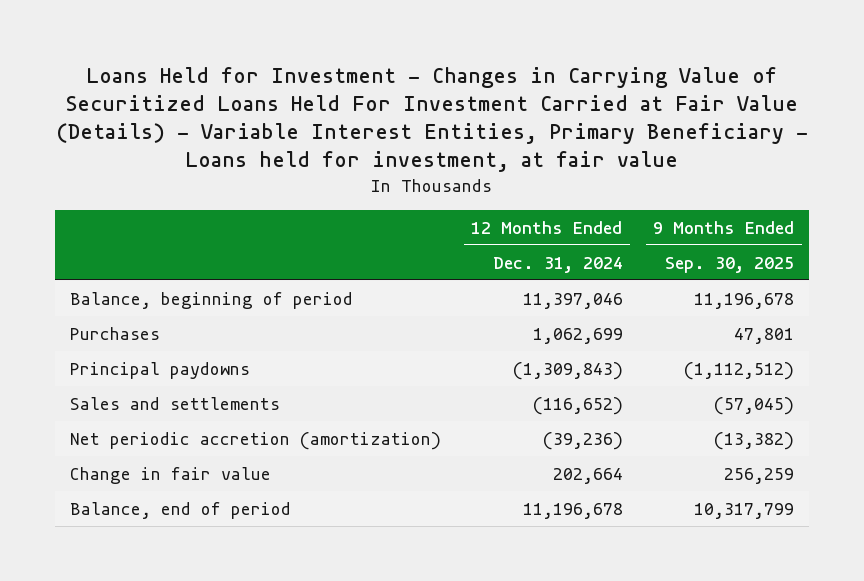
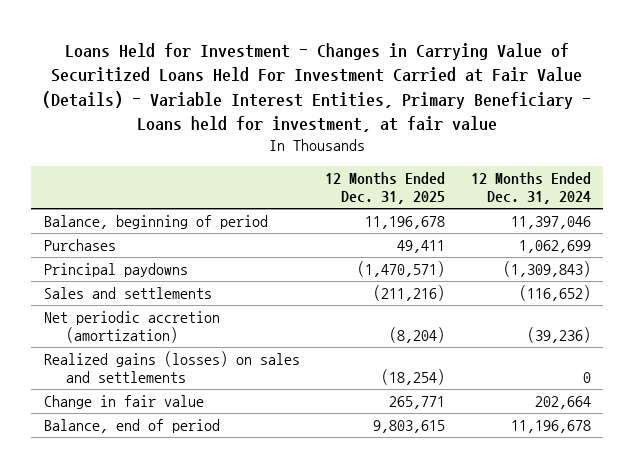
- | 12 Months Ended Dec. 31, 2024 | 9 Months Ended Sep. 30, 2025
+ | 12 Months Ended Dec. 31, 2025 | 12 Months Ended Dec. 31, 2024
+ Realized gains (losses) on sales and settlements | (18,254) | 0

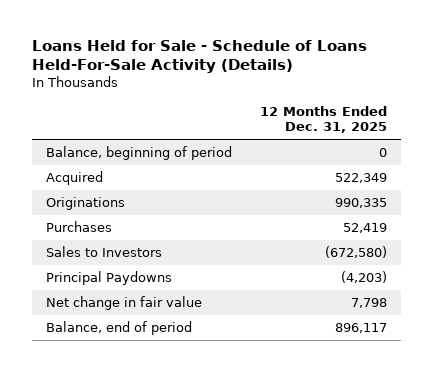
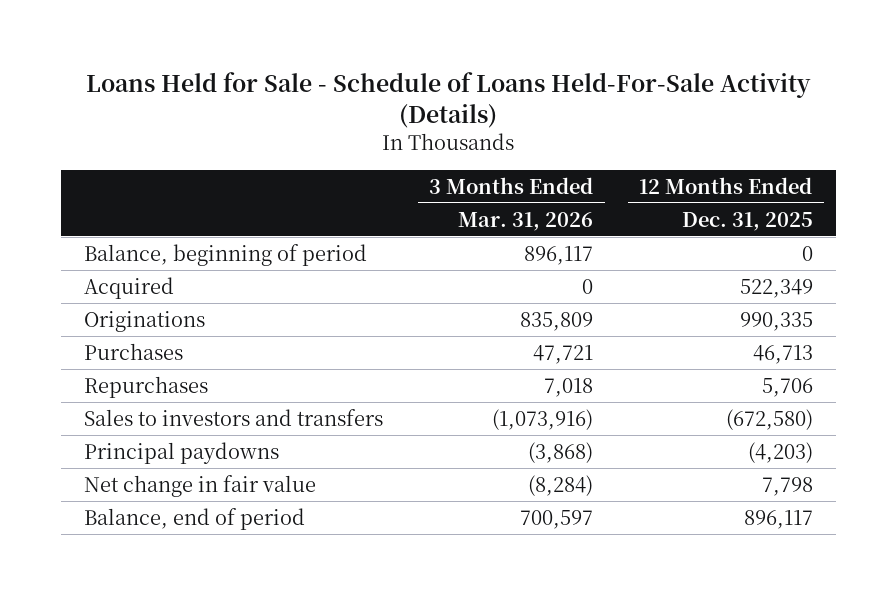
- | 12 Months Ended Dec. 31, 2025
+ | 3 Months Ended Mar. 31, 2026 | 12 Months Ended Dec. 31, 2025
- Purchases | 52,419
- Sales to Investors | (672,580)
- Principal Paydowns | (4,203)
+ Purchases | 47,721 | 46,713
+ Repurchases | 7,018 | 5,706
+ Sales to investors and transfers | (1,073,916) | (672,580)
+ Principal paydowns | (3,868) | (4,203)

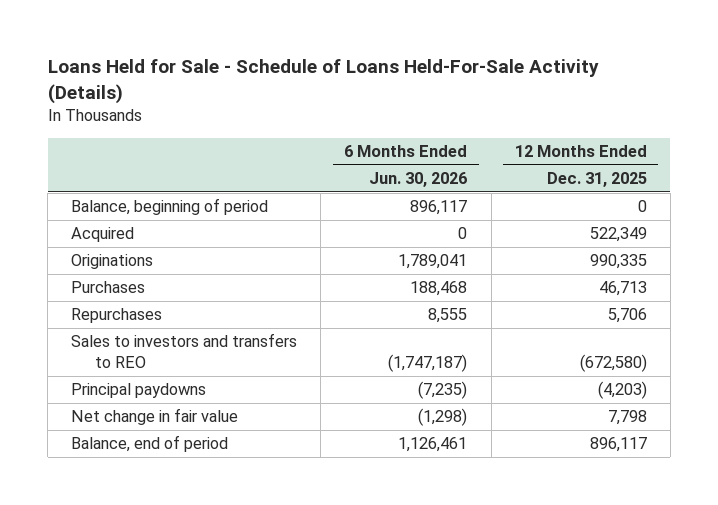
- | 3 Months Ended Mar. 31, 2026 | 12 Months Ended Dec. 31, 2025
+ | 6 Months Ended Jun. 30, 2026 | 12 Months Ended Dec. 31, 2025
- Sales to investors and transfers | (1,073,916) | (672,580)
+ Sales to investors and transfers to REO | (1,747,187) | (672,580)

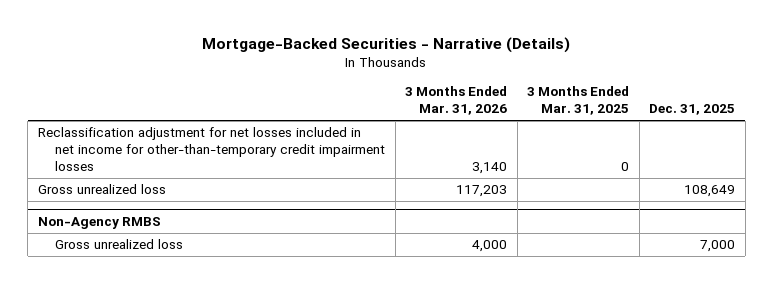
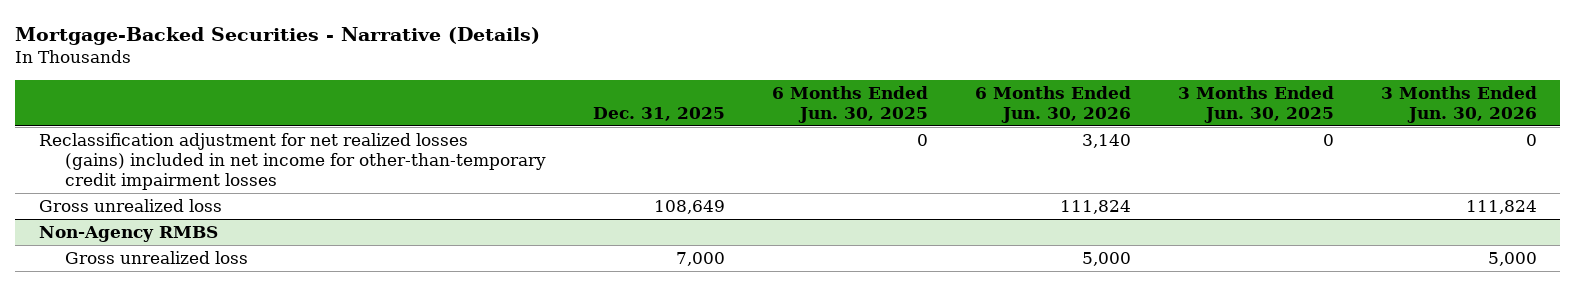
- | 3 Months Ended Mar. 31, 2026 | 3 Months Ended Mar. 31, 2025 | Dec. 31, 2025
+ | Dec. 31, 2025 | 6 Months Ended Jun. 30, 2025 | 6 Months Ended Jun. 30, 2026 | 3 Months Ended Jun. 30, 2025 | 3 Months Ended Jun. 30, 2026
- Reclassification adjustment for net losses included in net income for other-than-temporary credit impairment losses | 3,140 | 0 |
+ Reclassification adjustment for net realized losses (gains) included in net income for other-than-temporary credit impairment losses | | 0 | 3,140 | 0 | 0

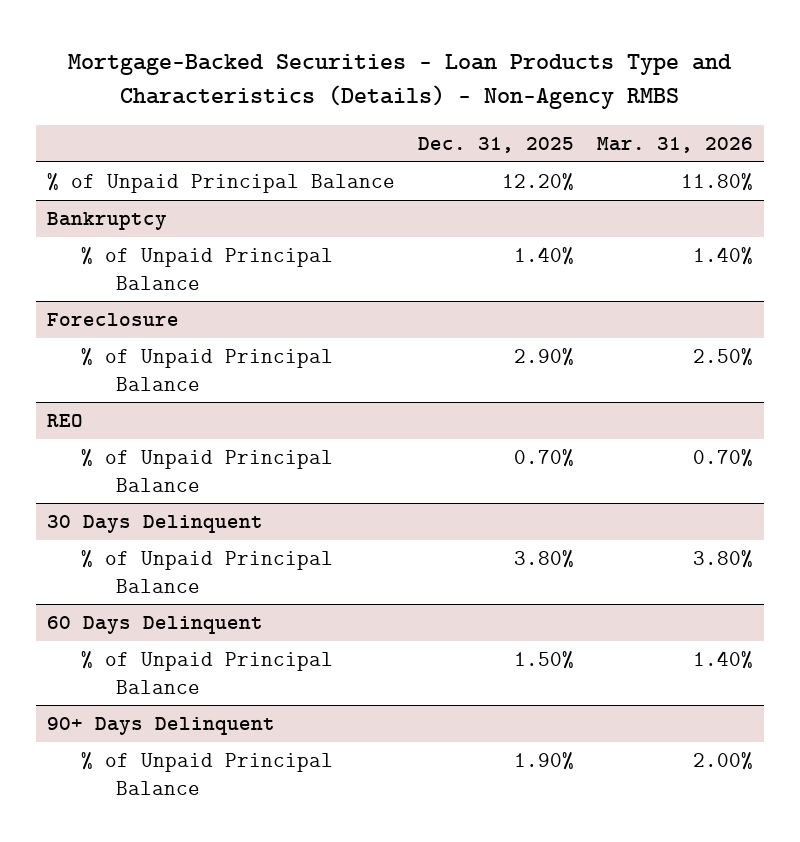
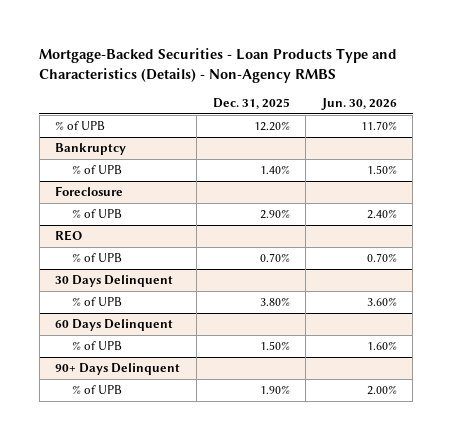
- | Dec. 31, 2025 | Mar. 31, 2026
+ | Dec. 31, 2025 | Jun. 30, 2026
- % of Unpaid Principal Balance | 12.20% | 11.80%
+ % of UPB | 12.20% | 11.70%
@ Bankruptcy
- % of Unpaid Principal Balance | 1.40% | 1.40%
+ % of UPB | 1.40% | 1.50%
@ Foreclosure
- % of Unpaid Principal Balance | 2.90% | 2.50%
+ % of UPB | 2.90% | 2.40%
@ REO
- % of Unpaid Principal Balance | 0.70% | 0.70%
+ % of UPB | 0.70% | 0.70%
@ 30 Days Delinquent
- % of Unpaid Principal Balance | 3.80% | 3.80%
+ % of UPB | 3.80% | 3.60%
@ 60 Days Delinquent
- % of Unpaid Principal Balance | 1.50% | 1.40%
+ % of UPB | 1.50% | 1.60%
@ 90+ Days Delinquent
- % of Unpaid Principal Balance | 1.90% | 2.00%
+ % of UPB | 1.90% | 2.00%

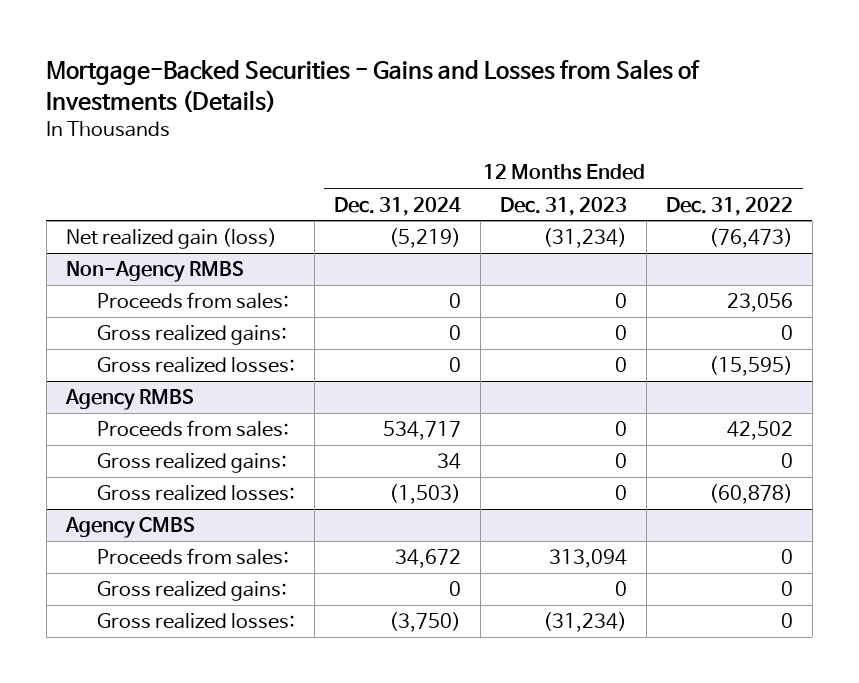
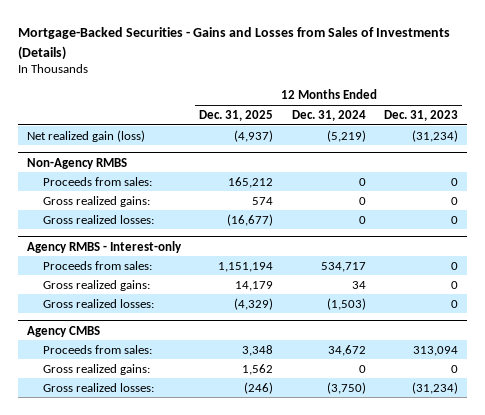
- | 12 Months Ended Dec. 31, 2024 | 12 Months Ended Dec. 31, 2023 | 12 Months Ended Dec. 31, 2022
+ | 12 Months Ended Dec. 31, 2025 | 12 Months Ended Dec. 31, 2024 | 12 Months Ended Dec. 31, 2023
- Agency RMBS
+ Agency RMBS - Interest-only

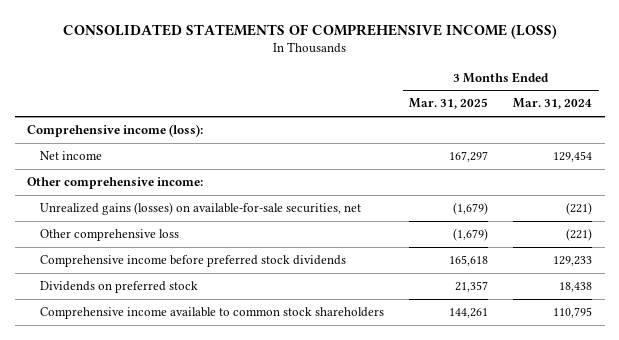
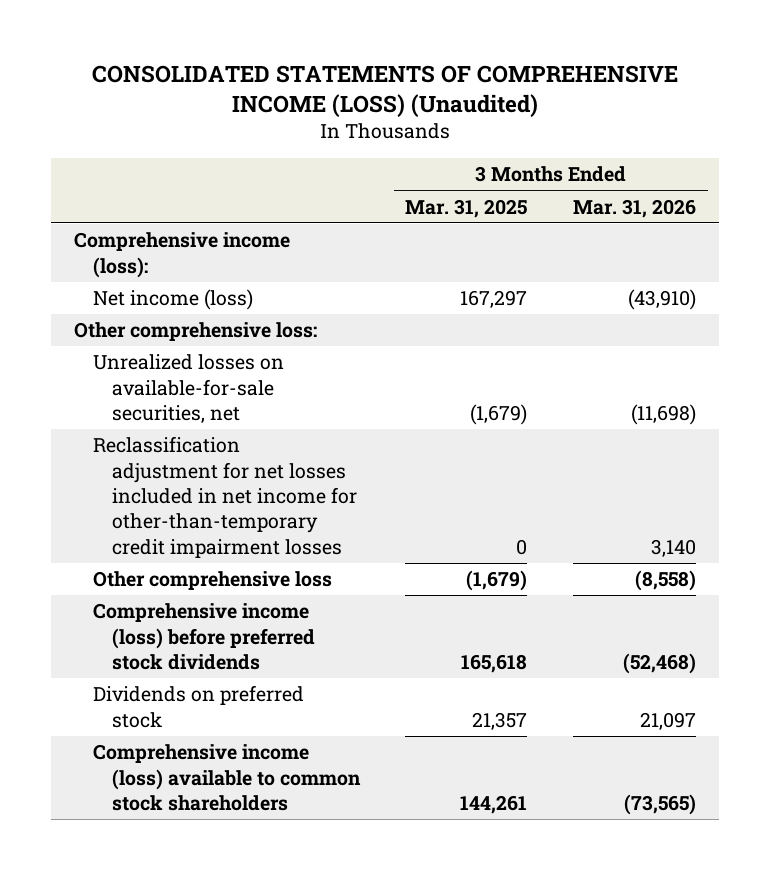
- CONSOLIDATED STATEMENTS OF COMPREHENSIVE INCOME (LOSS)
+ CONSOLIDATED STATEMENTS OF COMPREHENSIVE INCOME (LOSS) (Unaudited)
- | 3 Months Ended Mar. 31, 2025 | 3 Months Ended Mar. 31, 2024
+ | 3 Months Ended Mar. 31, 2025 | 3 Months Ended Mar. 31, 2026
- Net income | 167,297 | 129,454
- Other comprehensive income:
- Unrealized gains (losses) on available-for-sale securities, net | (1,679) | (221)
+ Net income (loss) | 167,297 | (43,910)
+ Other comprehensive loss:
+ Unrealized losses on available-for-sale securities, net | (1,679) | (11,698)
+ Reclassification adjustment for net losses included in net income for other-than-temporary credit impairment losses | 0 | 3,140
- Comprehensive income before preferred stock dividends | 165,618 | 129,233
+ Comprehensive income (loss) before preferred stock dividends | 165,618 | (52,468)
- Comprehensive income available to common stock shareholders | 144,261 | 110,795
+ Comprehensive income (loss) available to common stock shareholders | 144,261 | (73,565)

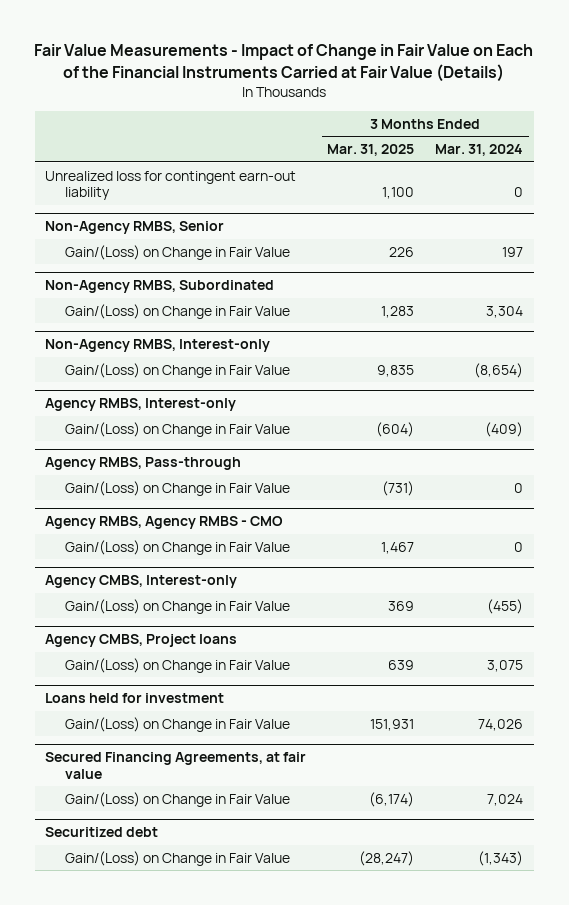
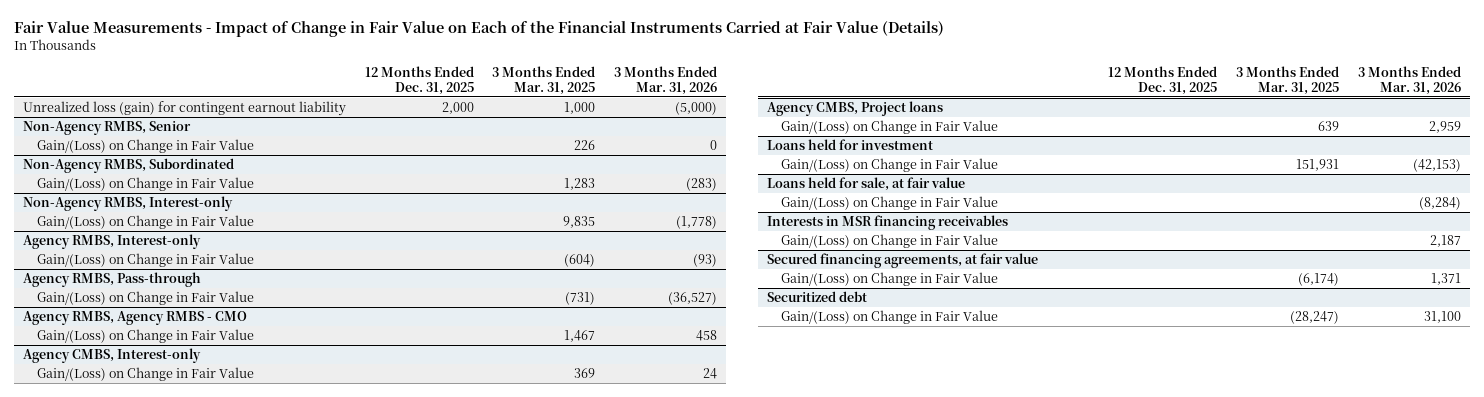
- | 3 Months Ended Mar. 31, 2025 | 3 Months Ended Mar. 31, 2024
+ | 12 Months Ended Dec. 31, 2025 | 3 Months Ended Mar. 31, 2025 | 3 Months Ended Mar. 31, 2026
- Unrealized loss for contingent earn-out liability | 1,100 | 0
+ Unrealized loss (gain) for contingent earnout liability | 2,000 | 1,000 | (5,000)
- Secured Financing Agreements, at fair value
+ Loans held for sale, at fair value
+ Gain/(Loss) on Change in Fair Value | | | (8,284)
+ Interests in MSR financing receivables
+ Gain/(Loss) on Change in Fair Value | | | 2,187
+ Secured financing agreements, at fair value

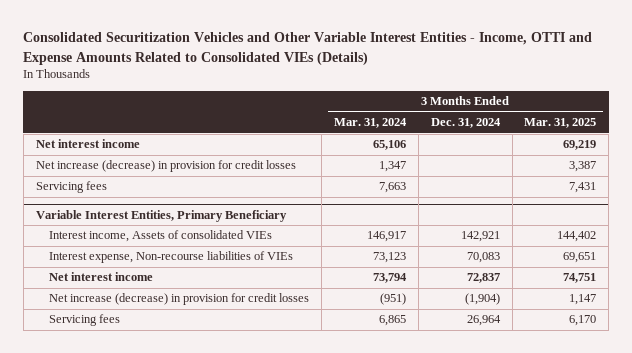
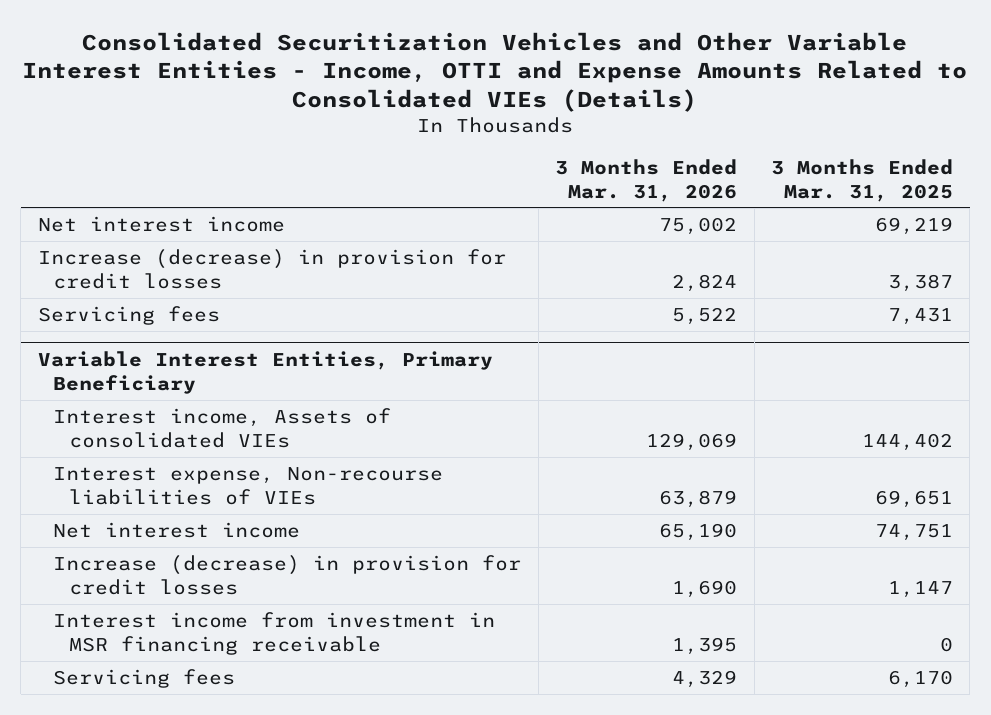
- | 3 Months Ended Mar. 31, 2024 | 3 Months Ended Dec. 31, 2024 | 3 Months Ended Mar. 31, 2025
+ | 3 Months Ended Mar. 31, 2026 | 3 Months Ended Mar. 31, 2025
- Net increase (decrease) in provision for credit losses | 1,347 | | 3,387
+ Increase (decrease) in provision for credit losses | 2,824 | 3,387
@ Variable Interest Entities, Primary Beneficiary
- Net increase (decrease) in provision for credit losses | (951) | (1,904) | 1,147
+ Increase (decrease) in provision for credit losses | 1,690 | 1,147
+ Interest income from investment in MSR financing receivable | 1,395 | 0

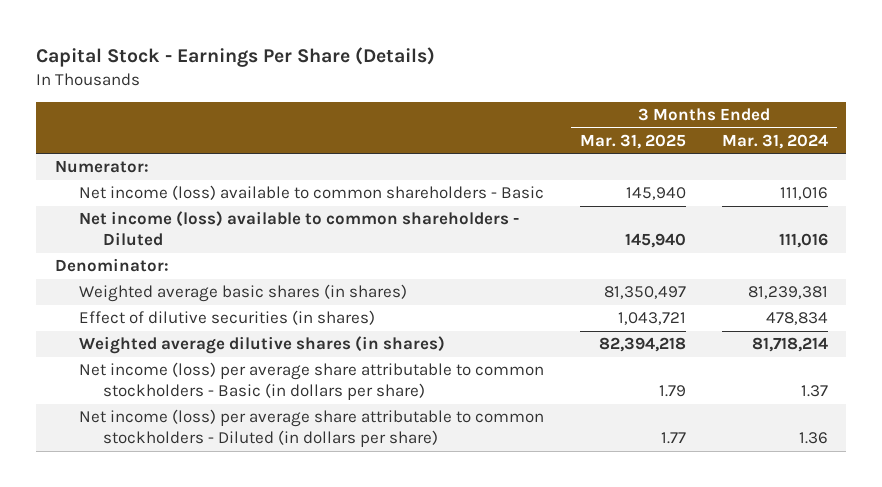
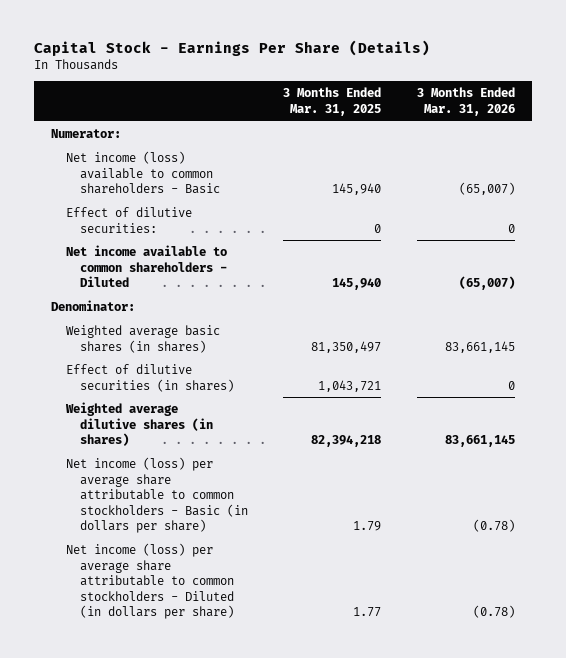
- | 3 Months Ended Mar. 31, 2025 | 3 Months Ended Mar. 31, 2024
+ | 3 Months Ended Mar. 31, 2025 | 3 Months Ended Mar. 31, 2026
- Net income (loss) available to common shareholders - Diluted | 145,940 | 111,016
+ Effect of dilutive securities: | 0 | 0
+ Net income available to common shareholders - Diluted | 145,940 | (65,007)

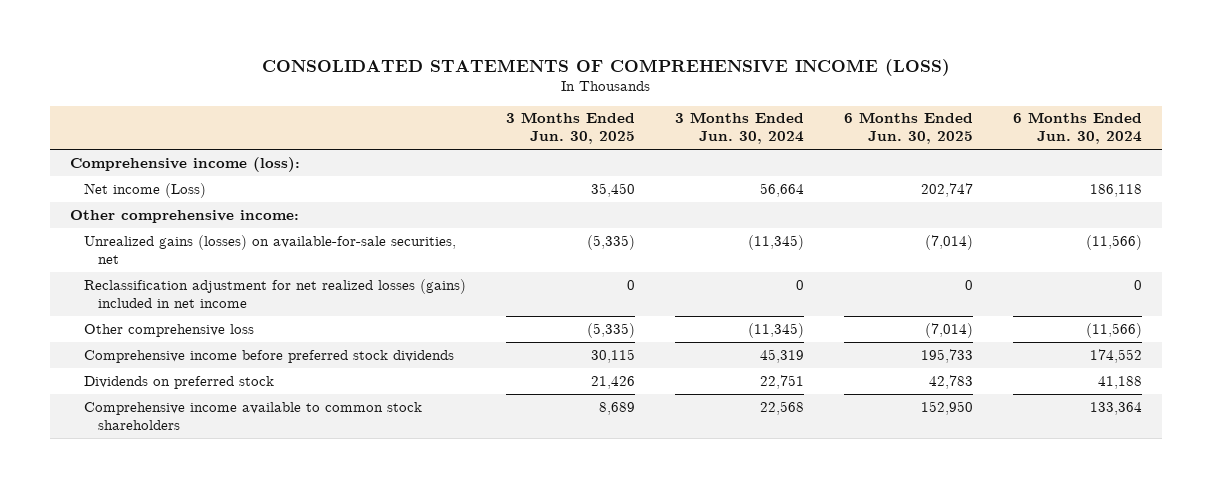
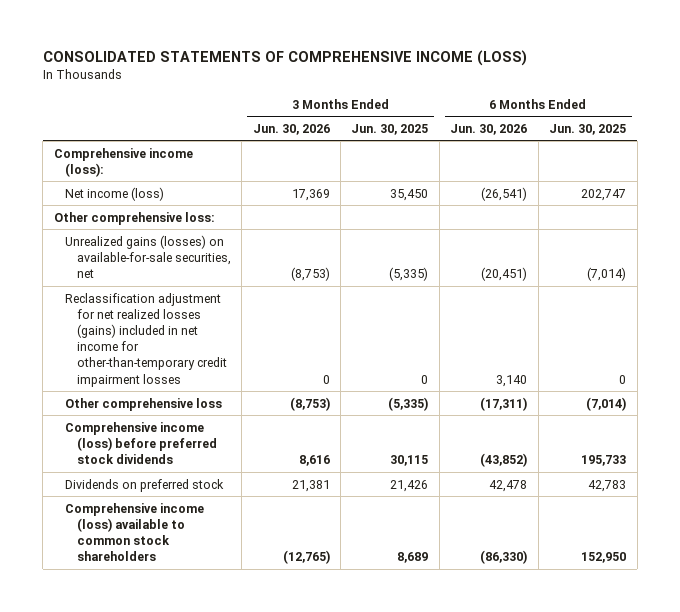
- | 3 Months Ended Jun. 30, 2025 | 3 Months Ended Jun. 30, 2024 | 6 Months Ended Jun. 30, 2025 | 6 Months Ended Jun. 30, 2024
+ | 3 Months Ended Jun. 30, 2026 | 3 Months Ended Jun. 30, 2025 | 6 Months Ended Jun. 30, 2026 | 6 Months Ended Jun. 30, 2025
- Net income (Loss) | 35,450 | 56,664 | 202,747 | 186,118
- Other comprehensive income:
+ Net income (loss) | 17,369 | 35,450 | (26,541) | 202,747
+ Other comprehensive loss:
- Reclassification adjustment for net realized losses (gains) included in net income | 0 | 0 | 0 | 0
+ Reclassification adjustment for net realized losses (gains) included in net income for other-than-temporary credit impairment losses | 0 | 0 | 3,140 | 0
- Comprehensive income before preferred stock dividends | 30,115 | 45,319 | 195,733 | 174,552
+ Comprehensive income (loss) before preferred stock dividends | 8,616 | 30,115 | (43,852) | 195,733
- Comprehensive income available to common stock shareholders | 8,689 | 22,568 | 152,950 | 133,364
+ Comprehensive income (loss) available to common stock shareholders | (12,765) | 8,689 | (86,330) | 152,950

